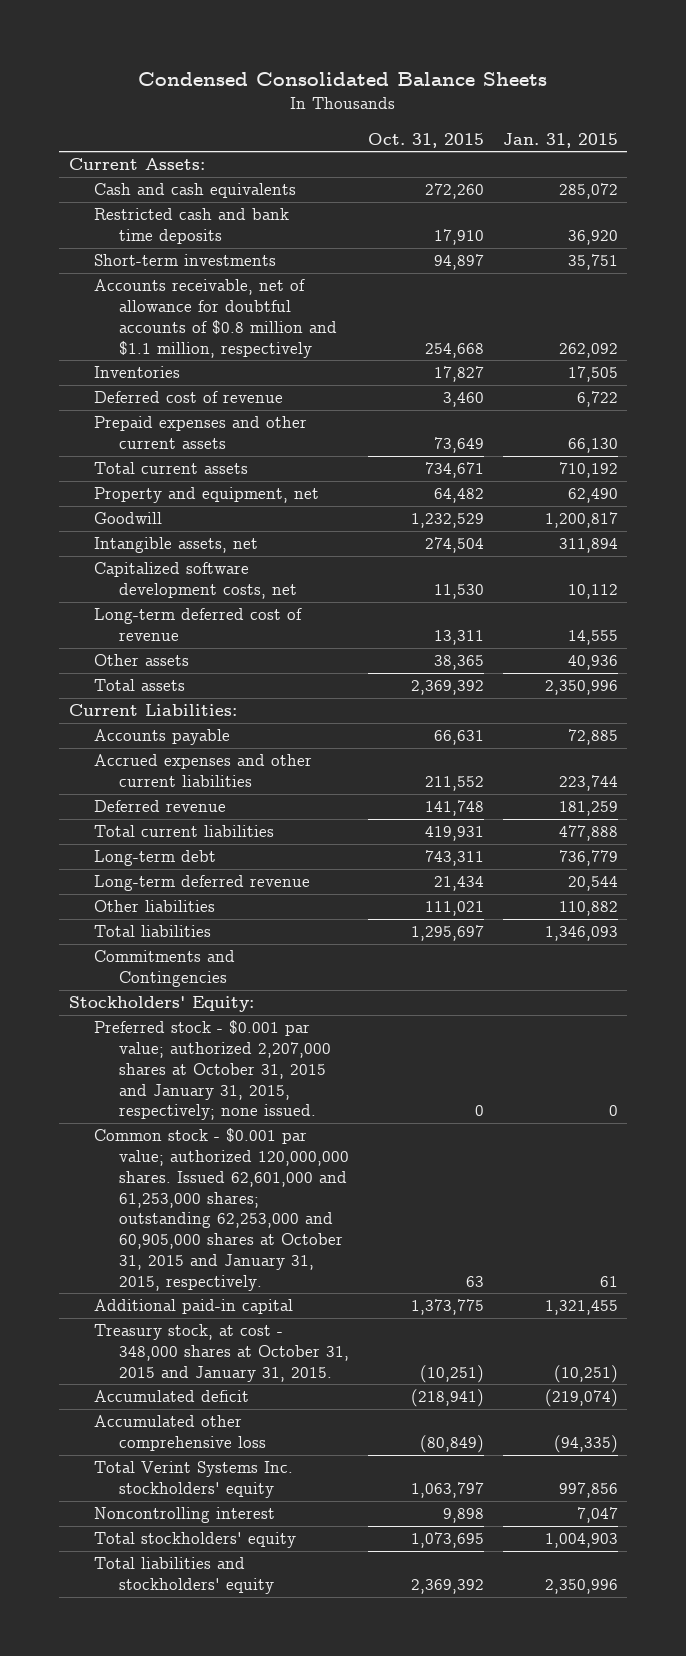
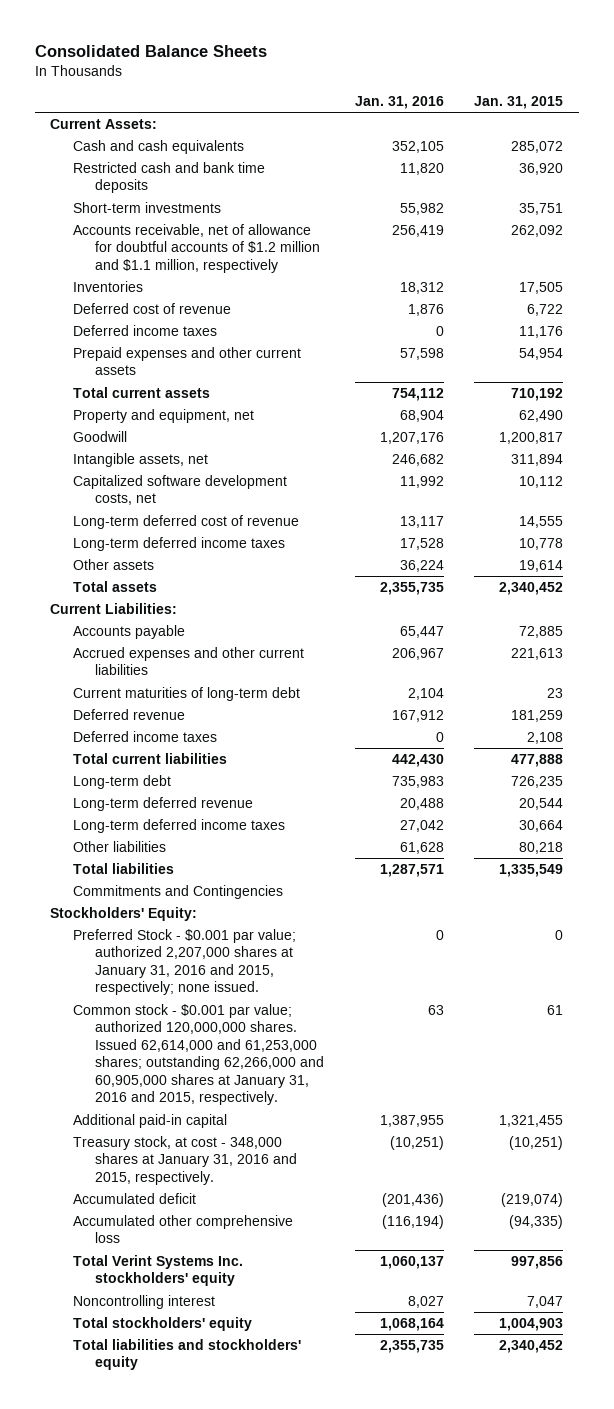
- Condensed Consolidated Balance Sheets
+ Consolidated Balance Sheets
- | Oct. 31, 2015 | Jan. 31, 2015
+ | Jan. 31, 2016 | Jan. 31, 2015
- Accounts receivable, net of allowance for doubtful accounts of $0.8 million and $1.1 million, respectively | 254,668 | 262,092
+ Accounts receivable, net of allowance for doubtful accounts of $1.2 million and $1.1 million, respectively | 256,419 | 262,092
- Prepaid expenses and other current assets | 73,649 | 66,130
+ Deferred income taxes | 0 | 11,176
+ Prepaid expenses and other current assets | 57,598 | 54,954
- Other assets | 38,365 | 40,936
- Total assets | 2,369,392 | 2,350,996
+ Long-term deferred income taxes | 17,528 | 10,778
+ Other assets | 36,224 | 19,614
+ Total assets | 2,355,735 | 2,340,452
- Accrued expenses and other current liabilities | 211,552 | 223,744
+ Accrued expenses and other current liabilities | 206,967 | 221,613
+ Current maturities of long-term debt | 2,104 | 23
+ Deferred income taxes | 0 | 2,108
- Long-term debt | 743,311 | 736,779
+ Long-term debt | 735,983 | 726,235
- Other liabilities | 111,021 | 110,882
- Total liabilities | 1,295,697 | 1,346,093
+ Long-term deferred income taxes | 27,042 | 30,664
+ Other liabilities | 61,628 | 80,218
+ Total liabilities | 1,287,571 | 1,335,549
- Preferred stock - $0.001 par value; authorized 2,207,000 shares at October 31, 2015 and January 31, 2015, respectively; none issued. | 0 | 0
- Common stock - $0.001 par value; authorized 120,000,000 shares. Issued 62,601,000 and 61,253,000 shares; outstanding 62,253,000 and 60,905,000 shares at October 31, 2015 and January 31, 2015, respectively. | 63 | 61
+ Preferred Stock - $0.001 par value; authorized 2,207,000 shares at January 31, 2016 and 2015, respectively; none issued. | 0 | 0
+ Common stock - $0.001 par value; authorized 120,000,000 shares. Issued 62,614,000 and 61,253,000 shares; outstanding 62,266,000 and 60,905,000 shares at January 31, 2016 and 2015, respectively. | 63 | 61
- Treasury stock, at cost - 348,000 shares at October 31, 2015 and January 31, 2015. | (10,251) | (10,251)
+ Treasury stock, at cost - 348,000 shares at January 31, 2016 and 2015, respectively. | (10,251) | (10,251)
- Total liabilities and stockholders' equity | 2,369,392 | 2,350,996
+ Total liabilities and stockholders' equity | 2,355,735 | 2,340,452

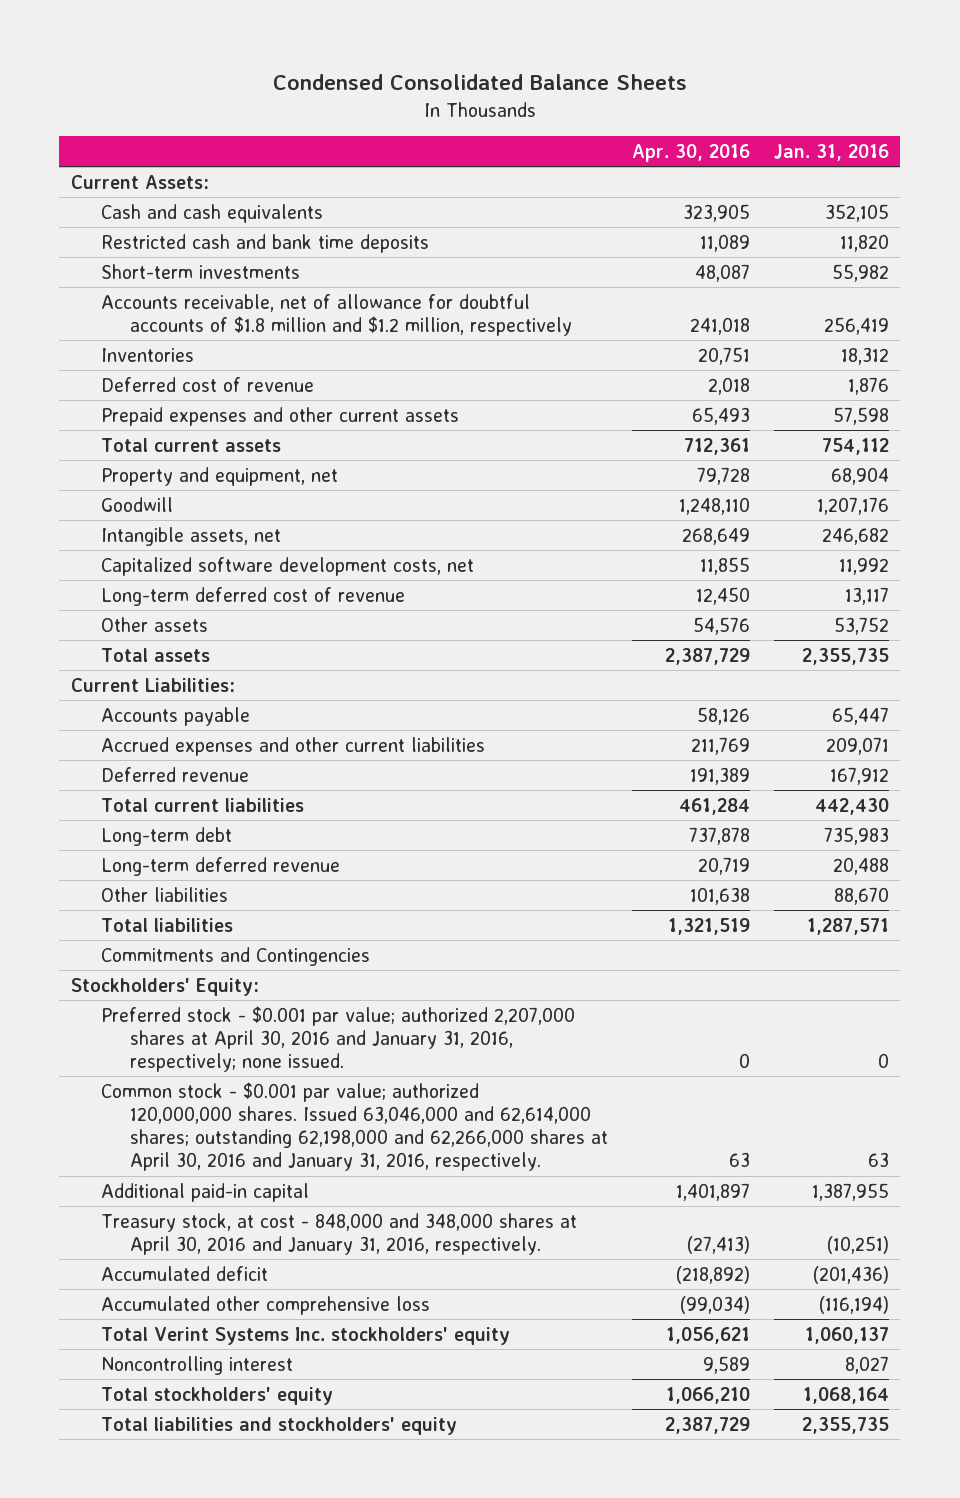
- Consolidated Balance Sheets
+ Condensed Consolidated Balance Sheets
- | Jan. 31, 2016 | Jan. 31, 2015
+ | Apr. 30, 2016 | Jan. 31, 2016
- Accounts receivable, net of allowance for doubtful accounts of $1.2 million and $1.1 million, respectively | 256,419 | 262,092
+ Accounts receivable, net of allowance for doubtful accounts of $1.8 million and $1.2 million, respectively | 241,018 | 256,419
- Deferred income taxes | 0 | 11,176
- Long-term deferred income taxes | 17,528 | 10,778
- Other assets | 36,224 | 19,614
+ Other assets | 54,576 | 53,752
- Accrued expenses and other current liabilities | 206,967 | 221,613
- Current maturities of long-term debt | 2,104 | 23
+ Accrued expenses and other current liabilities | 211,769 | 209,071
- Deferred income taxes | 0 | 2,108
- Long-term deferred income taxes | 27,042 | 30,664
- Other liabilities | 61,628 | 80,218
+ Other liabilities | 101,638 | 88,670
- Preferred Stock - $0.001 par value; authorized 2,207,000 shares at January 31, 2016 and 2015, respectively; none issued. | 0 | 0
- Common stock - $0.001 par value; authorized 120,000,000 shares. Issued 62,614,000 and 61,253,000 shares; outstanding 62,266,000 and 60,905,000 shares at January 31, 2016 and 2015, respectively. | 63 | 61
+ Preferred stock - $0.001 par value; authorized 2,207,000 shares at April 30, 2016 and January 31, 2016, respectively; none issued. | 0 | 0
+ Common stock - $0.001 par value; authorized 120,000,000 shares. Issued 63,046,000 and 62,614,000 shares; outstanding 62,198,000 and 62,266,000 shares at April 30, 2016 and January 31, 2016, respectively. | 63 | 63
- Treasury stock, at cost - 348,000 shares at January 31, 2016 and 2015, respectively. | (10,251) | (10,251)
+ Treasury stock, at cost - 848,000 and 348,000 shares at April 30, 2016 and January 31, 2016, respectively. | (27,413) | (10,251)

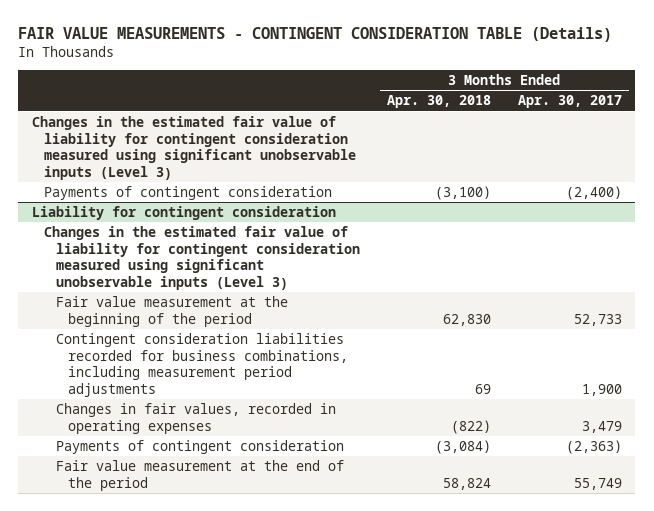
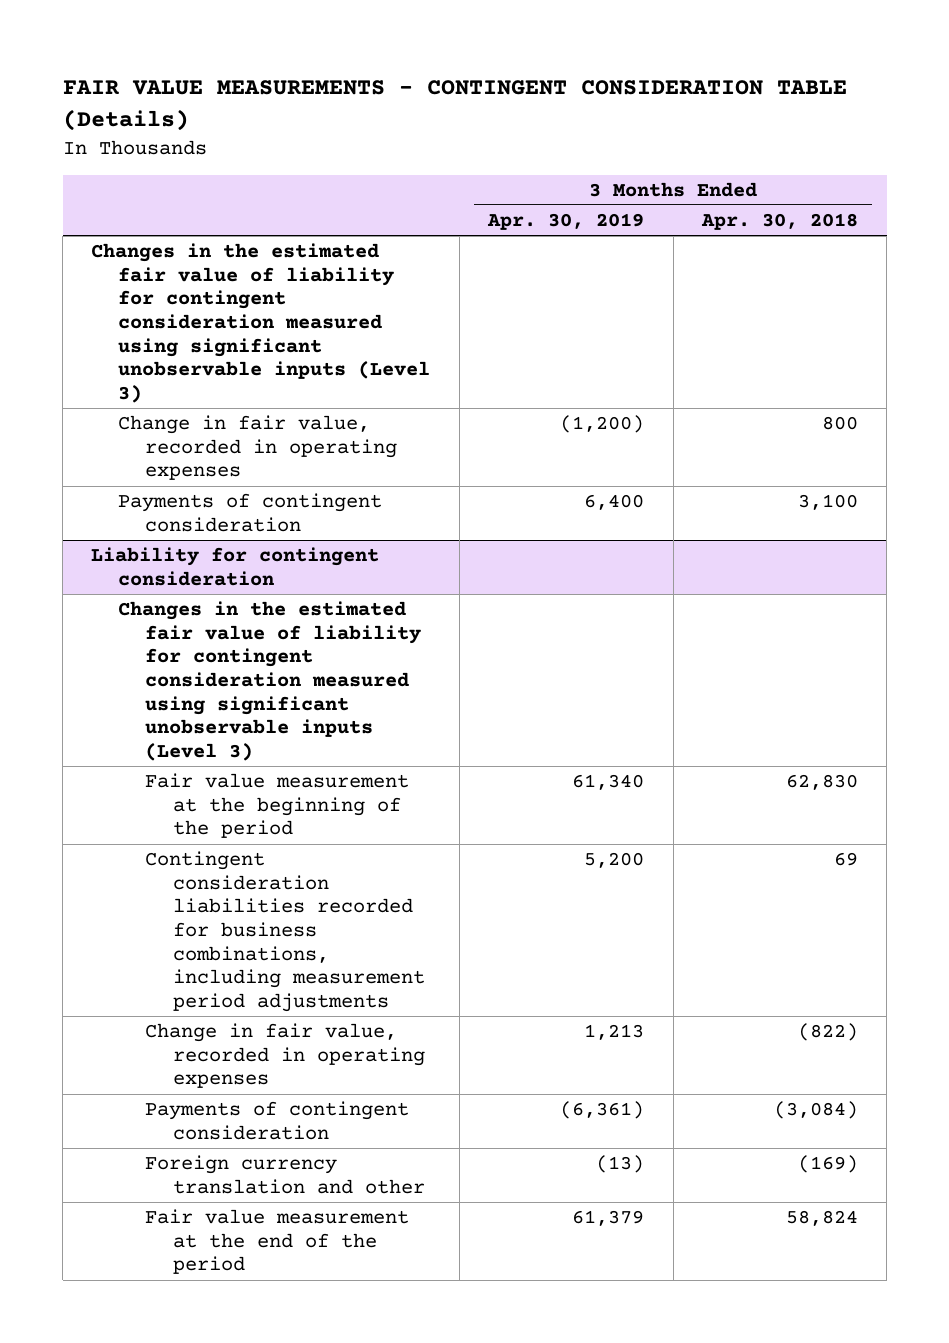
- | 3 Months Ended Apr. 30, 2018 | 3 Months Ended Apr. 30, 2017
+ | 3 Months Ended Apr. 30, 2019 | 3 Months Ended Apr. 30, 2018
- Payments of contingent consideration | (3,100) | (2,400)
+ Change in fair value, recorded in operating expenses | (1,200) | 800
+ Payments of contingent consideration | 6,400 | 3,100
@ Liability for contingent consideration
- Changes in fair values, recorded in operating expenses | (822) | 3,479
+ Change in fair value, recorded in operating expenses | 1,213 | (822)
+ Foreign currency translation and other | (13) | (169)

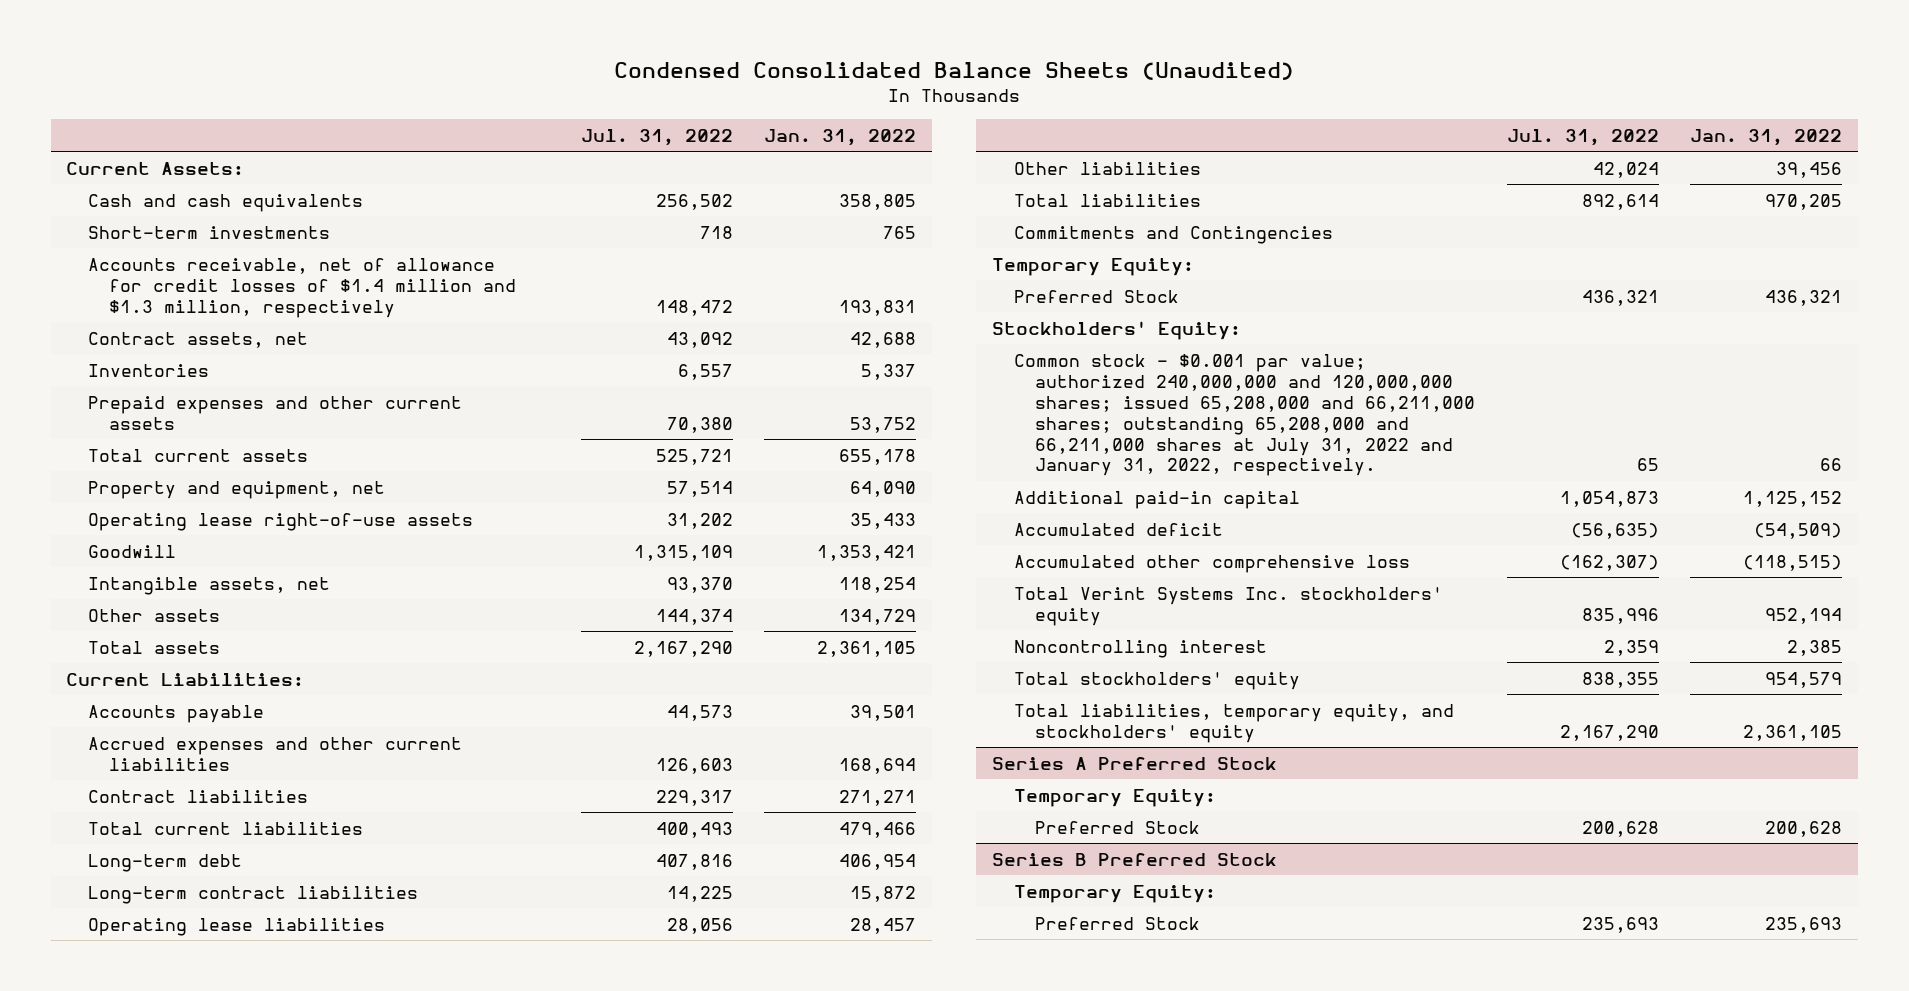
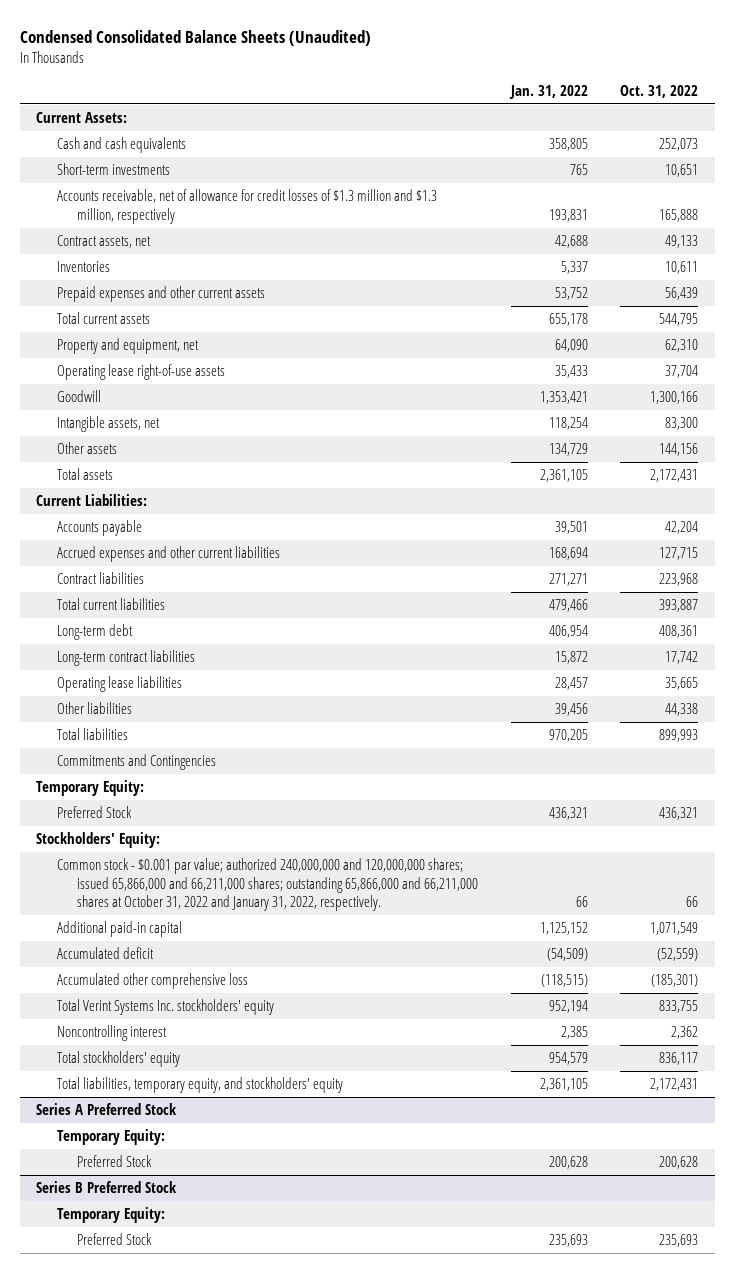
- | Jul. 31, 2022 | Jan. 31, 2022
+ | Jan. 31, 2022 | Oct. 31, 2022
- Accounts receivable, net of allowance for credit losses of $1.4 million and $1.3 million, respectively | 148,472 | 193,831
+ Accounts receivable, net of allowance for credit losses of $1.3 million and $1.3 million, respectively | 193,831 | 165,888
- Common stock - $0.001 par value; authorized 240,000,000 and 120,000,000 shares; issued 65,208,000 and 66,211,000 shares; outstanding 65,208,000 and 66,211,000 shares at July 31, 2022 and January 31, 2022, respectively. | 65 | 66
+ Common stock - $0.001 par value; authorized 240,000,000 and 120,000,000 shares; issued 65,866,000 and 66,211,000 shares; outstanding 65,866,000 and 66,211,000 shares at October 31, 2022 and January 31, 2022, respectively. | 66 | 66

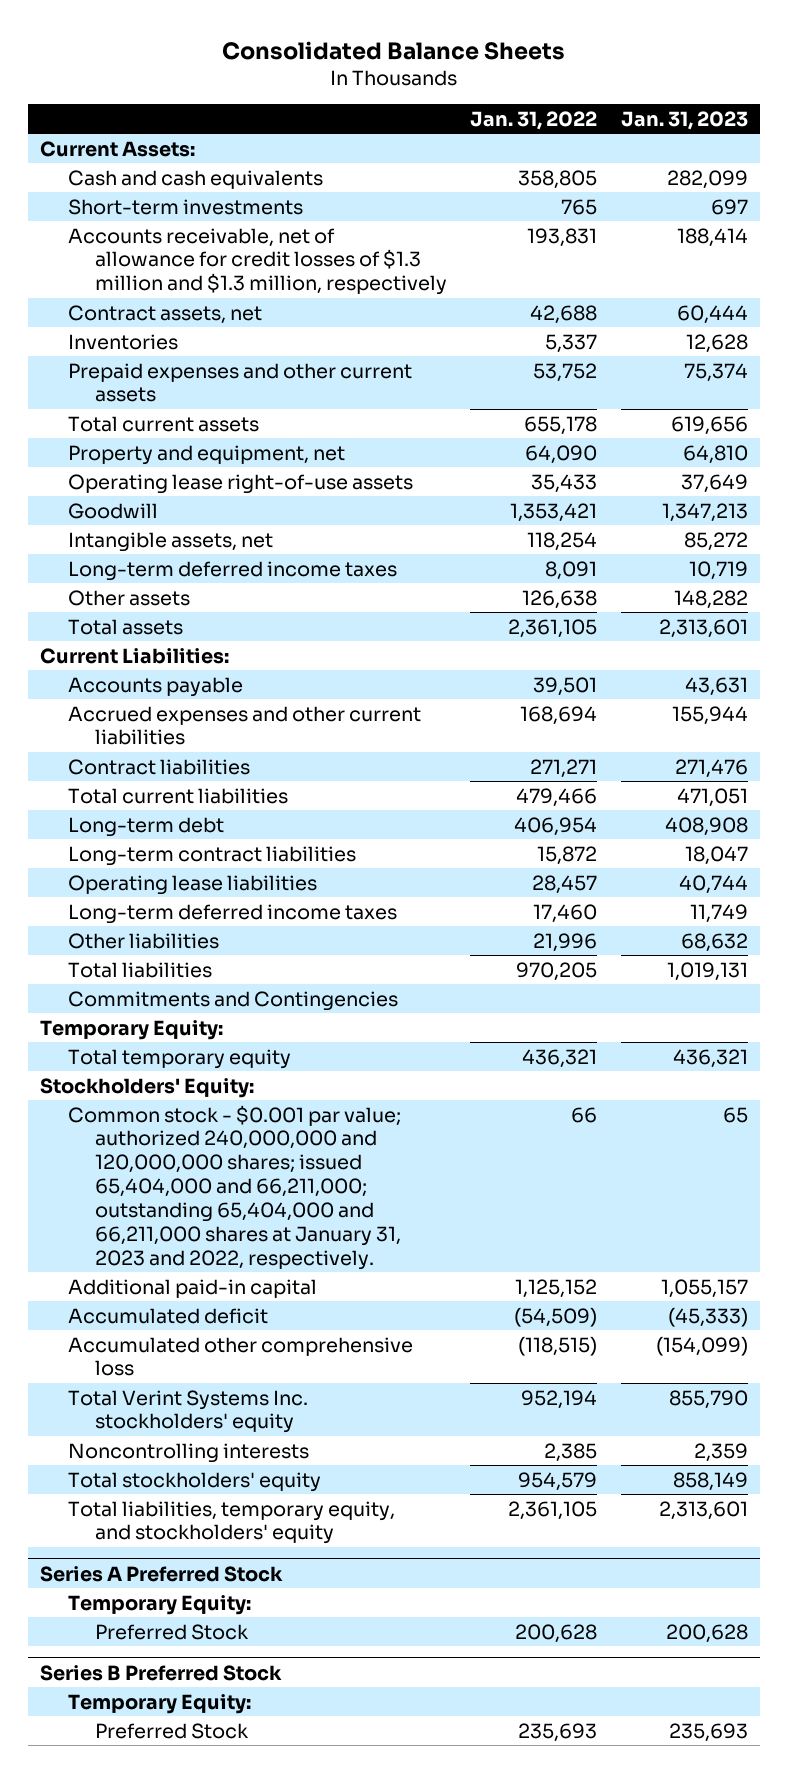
- Condensed Consolidated Balance Sheets (Unaudited)
+ Consolidated Balance Sheets
- | Jan. 31, 2022 | Oct. 31, 2022
+ | Jan. 31, 2022 | Jan. 31, 2023
- Other assets | 134,729 | 144,156
+ Long-term deferred income taxes | 8,091 | 10,719
+ Other assets | 126,638 | 148,282
- Other liabilities | 39,456 | 44,338
+ Long-term deferred income taxes | 17,460 | 11,749
+ Other liabilities | 21,996 | 68,632
- Preferred Stock | 436,321 | 436,321
+ Total temporary equity | 436,321 | 436,321
- Common stock - $0.001 par value; authorized 240,000,000 and 120,000,000 shares; issued 65,866,000 and 66,211,000 shares; outstanding 65,866,000 and 66,211,000 shares at October 31, 2022 and January 31, 2022, respectively. | 66 | 66
+ Common stock - $0.001 par value; authorized 240,000,000 and 120,000,000 shares; issued 65,404,000 and 66,211,000; outstanding 65,404,000 and 66,211,000 shares at January 31, 2023 and 2022, respectively. | 66 | 65
- Noncontrolling interest | 2,385 | 2,362
+ Noncontrolling interests | 2,385 | 2,359

